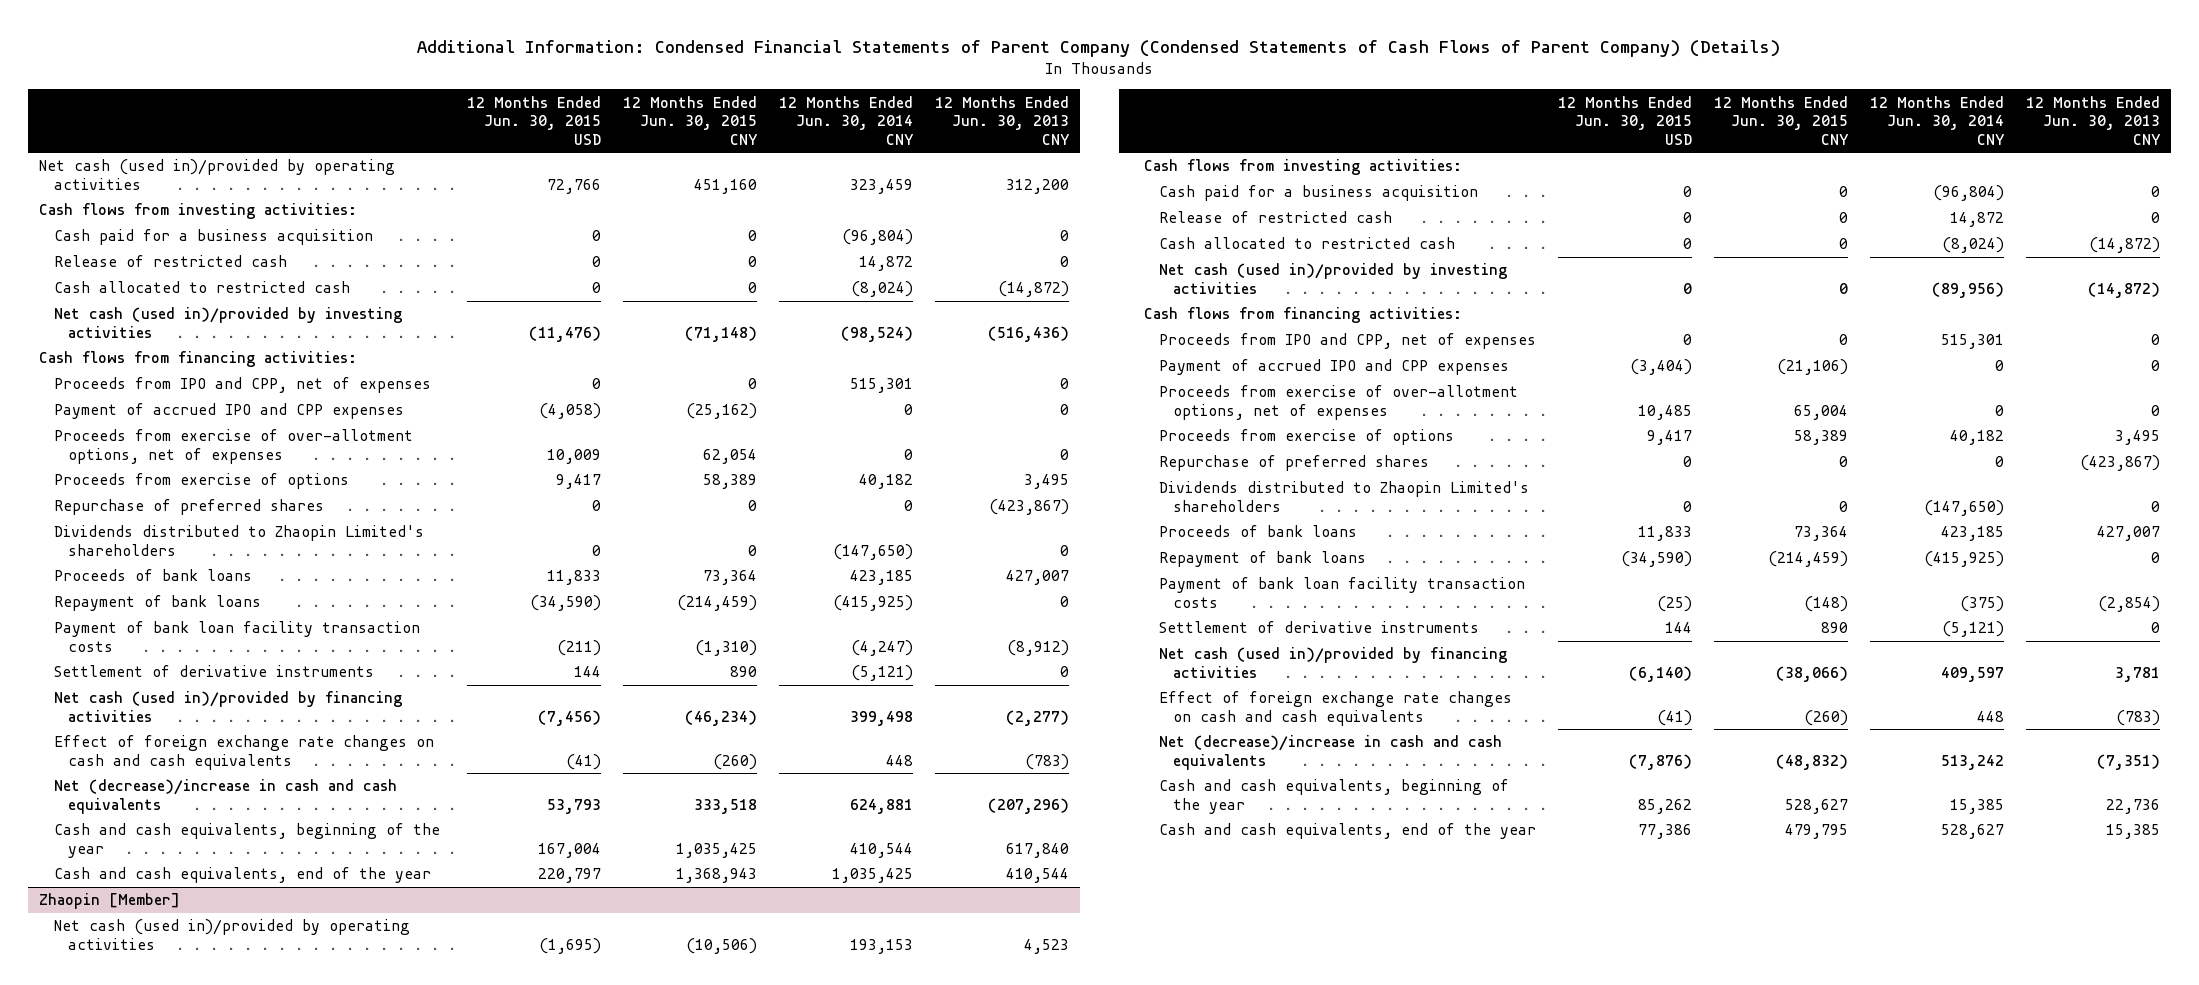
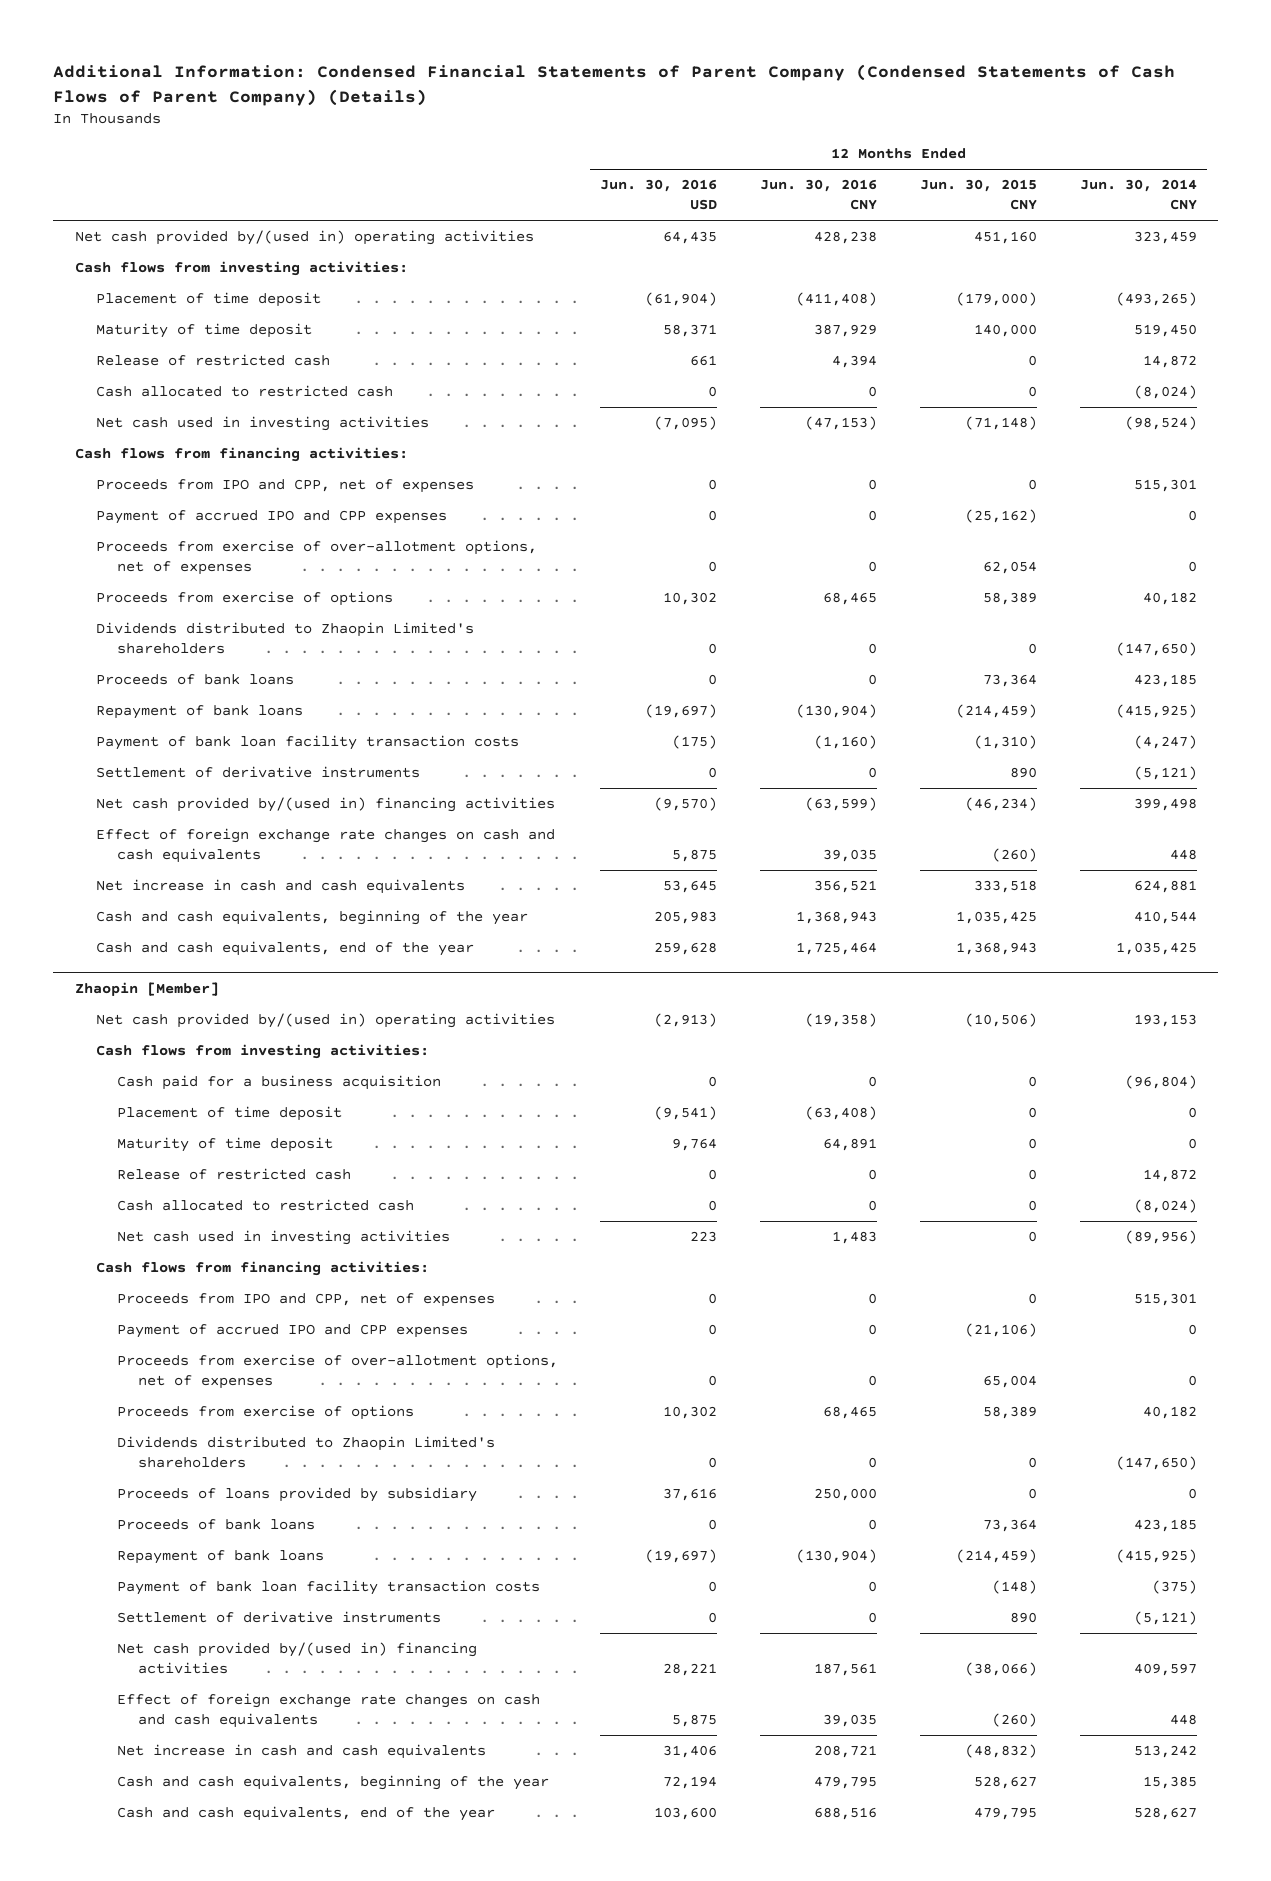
- | 12 Months Ended Jun. 30, 2015 USD | 12 Months Ended Jun. 30, 2015 CNY | 12 Months Ended Jun. 30, 2014 CNY | 12 Months Ended Jun. 30, 2013 CNY
+ | 12 Months Ended Jun. 30, 2016 USD | 12 Months Ended Jun. 30, 2016 CNY | 12 Months Ended Jun. 30, 2015 CNY | 12 Months Ended Jun. 30, 2014 CNY
- Net cash (used in)/provided by operating activities | 72,766 | 451,160 | 323,459 | 312,200
+ Net cash provided by/(used in) operating activities | 64,435 | 428,238 | 451,160 | 323,459
- Cash paid for a business acquisition | 0 | 0 | (96,804) | 0
+ Placement of time deposit | (61,904) | (411,408) | (179,000) | (493,265)
+ Maturity of time deposit | 58,371 | 387,929 | 140,000 | 519,450
- Net cash (used in)/provided by investing activities | (11,476) | (71,148) | (98,524) | (516,436)
+ Net cash used in investing activities | (7,095) | (47,153) | (71,148) | (98,524)
- Repurchase of preferred shares | 0 | 0 | 0 | (423,867)
- Net cash (used in)/provided by financing activities | (7,456) | (46,234) | 399,498 | (2,277)
+ Net cash provided by/(used in) financing activities | (9,570) | (63,599) | (46,234) | 399,498
- Net (decrease)/increase in cash and cash equivalents | 53,793 | 333,518 | 624,881 | (207,296)
+ Net increase in cash and cash equivalents | 53,645 | 356,521 | 333,518 | 624,881
@ Zhaopin [Member]
- Net cash (used in)/provided by operating activities | (1,695) | (10,506) | 193,153 | 4,523
+ Net cash provided by/(used in) operating activities | (2,913) | (19,358) | (10,506) | 193,153
+ Placement of time deposit | (9,541) | (63,408) | 0 | 0
+ Maturity of time deposit | 9,764 | 64,891 | 0 | 0
- Net cash (used in)/provided by investing activities | 0 | 0 | (89,956) | (14,872)
+ Net cash used in investing activities | 223 | 1,483 | 0 | (89,956)
- Repurchase of preferred shares | 0 | 0 | 0 | (423,867)
+ Proceeds of loans provided by subsidiary | 37,616 | 250,000 | 0 | 0
- Net cash (used in)/provided by financing activities | (6,140) | (38,066) | 409,597 | 3,781
+ Net cash provided by/(used in) financing activities | 28,221 | 187,561 | (38,066) | 409,597
- Net (decrease)/increase in cash and cash equivalents | (7,876) | (48,832) | 513,242 | (7,351)
+ Net increase in cash and cash equivalents | 31,406 | 208,721 | (48,832) | 513,242

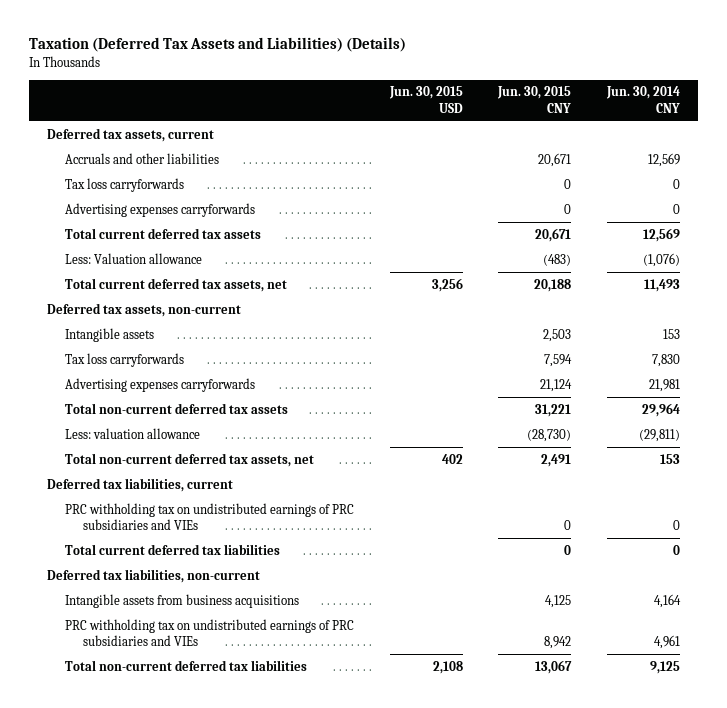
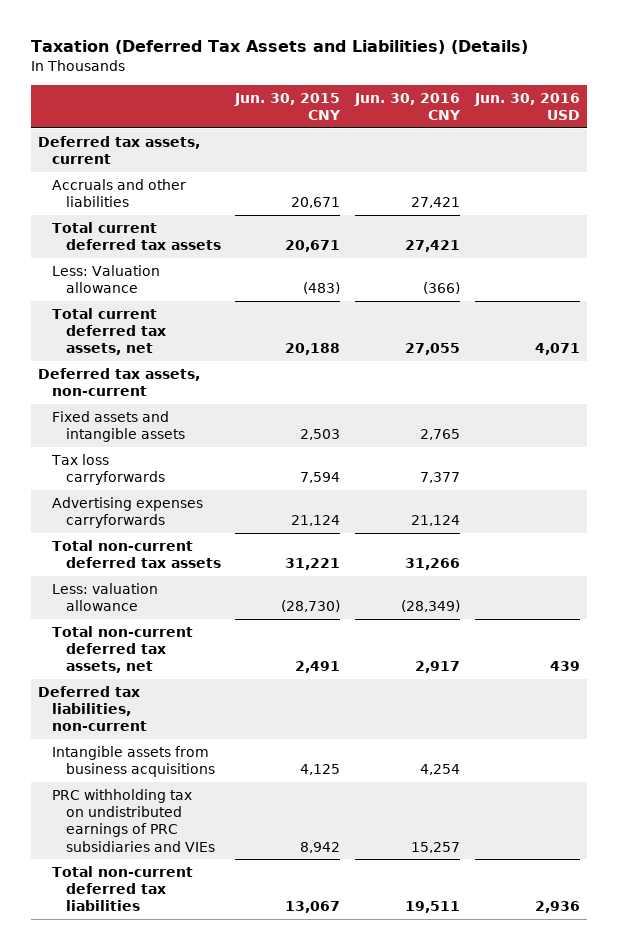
- | Jun. 30, 2015 USD | Jun. 30, 2015 CNY | Jun. 30, 2014 CNY
+ | Jun. 30, 2015 CNY | Jun. 30, 2016 CNY | Jun. 30, 2016 USD
- Tax loss carryforwards | | 0 | 0
- Advertising expenses carryforwards | | 0 | 0
- Intangible assets | | 2,503 | 153
+ Fixed assets and intangible assets | 2,503 | 2,765 |
- Deferred tax liabilities, current
- PRC withholding tax on undistributed earnings of PRC subsidiaries and VIEs | | 0 | 0
- Total current deferred tax liabilities | | 0 | 0

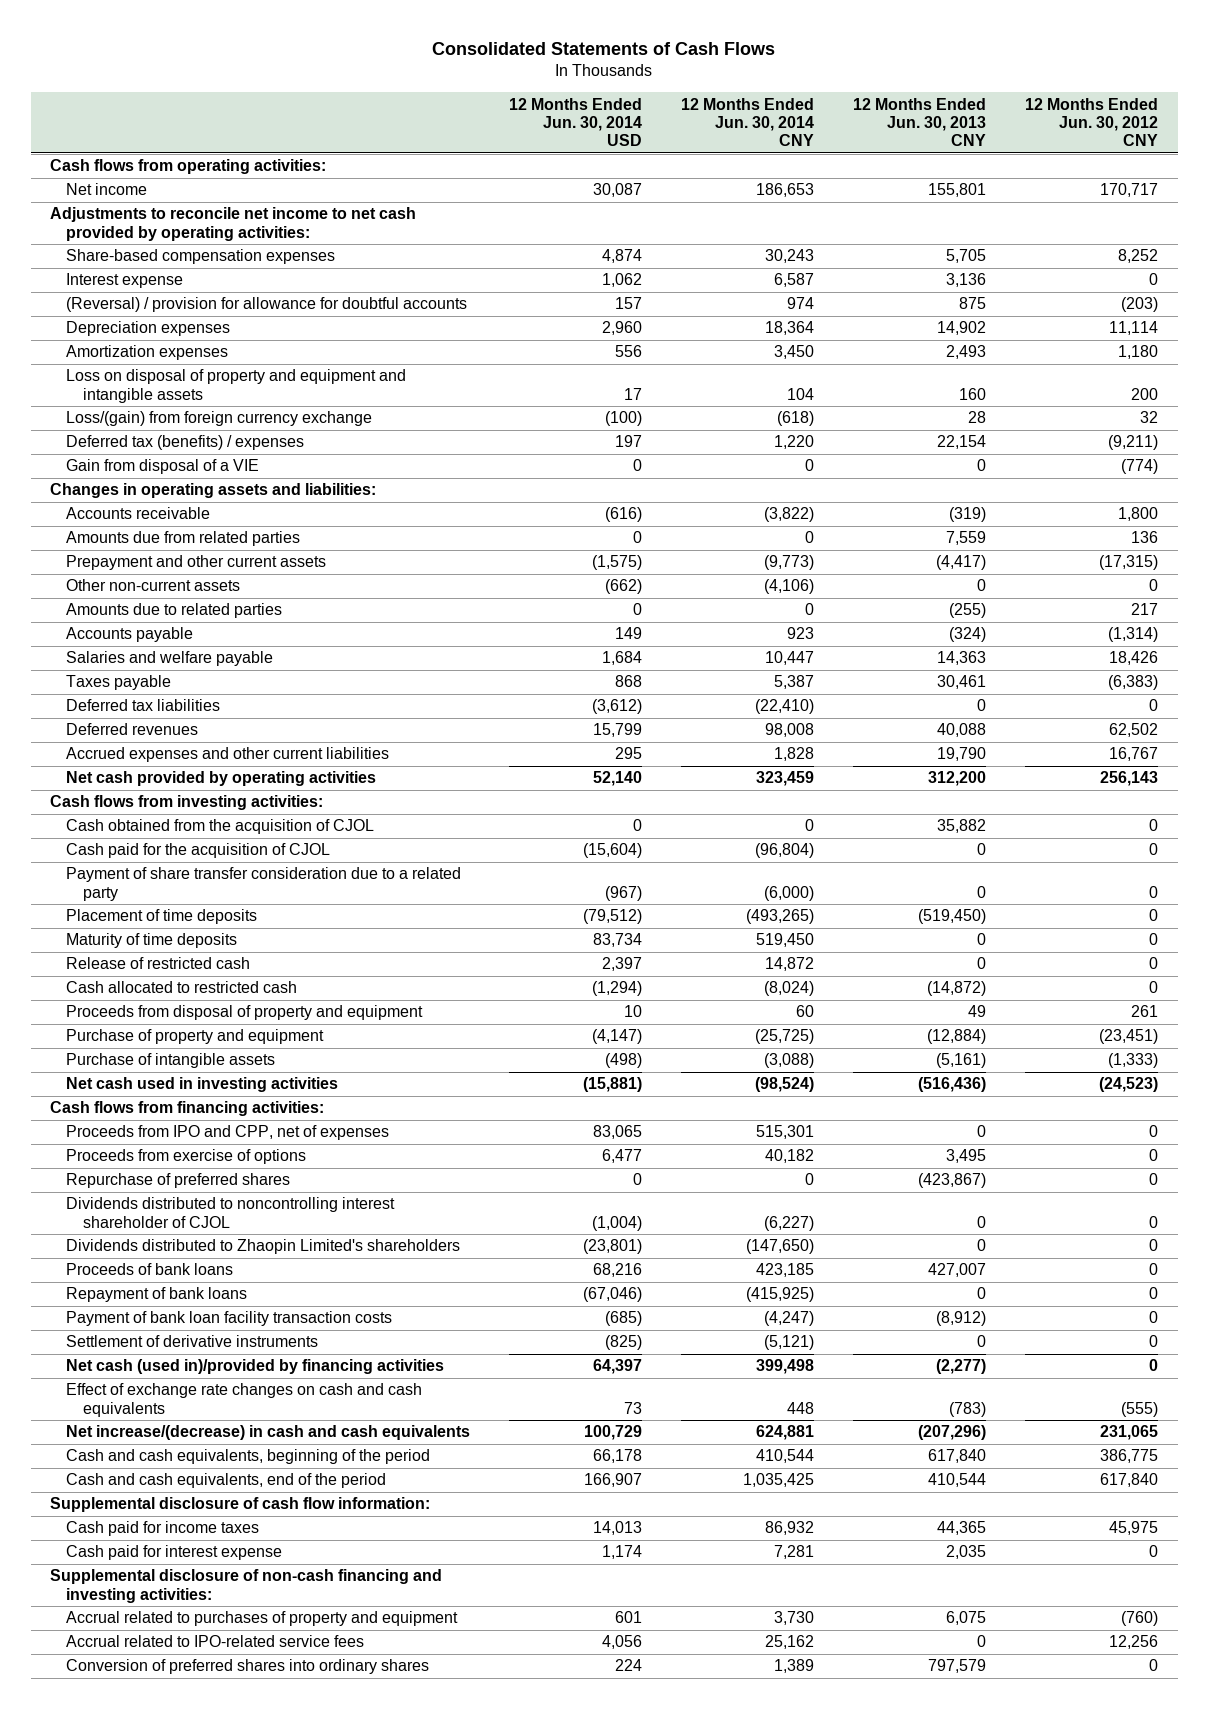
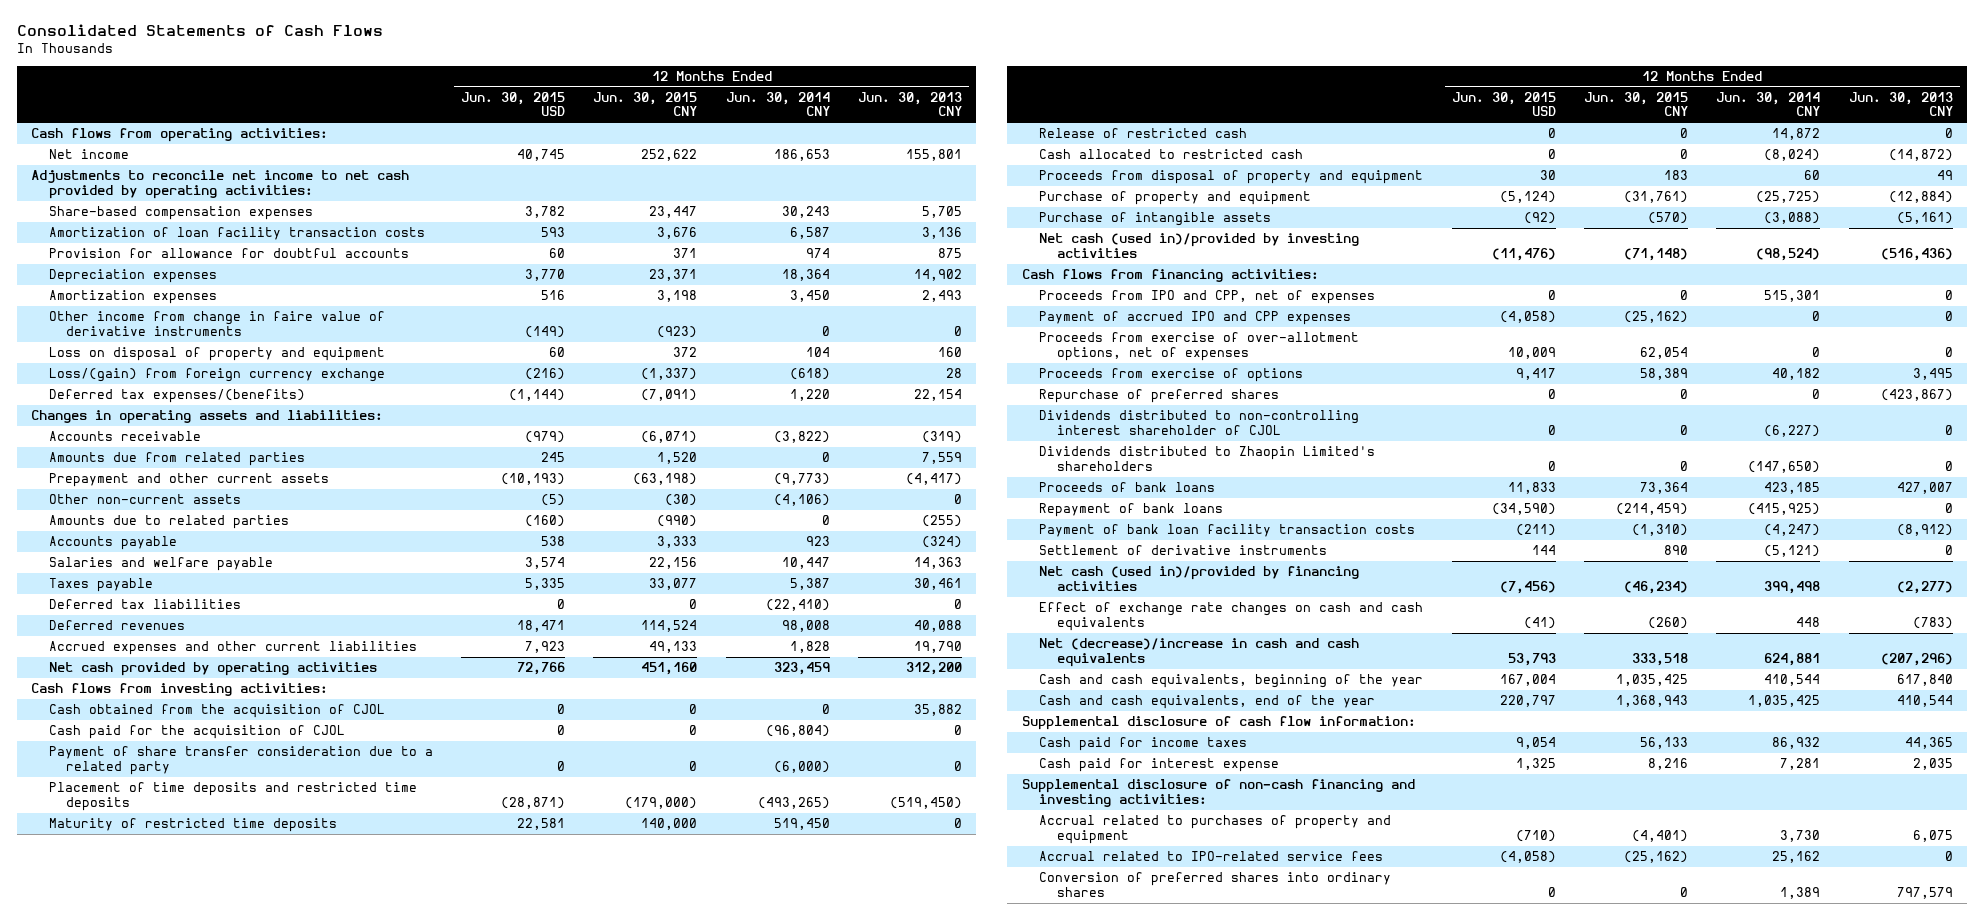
- | 12 Months Ended Jun. 30, 2014 USD | 12 Months Ended Jun. 30, 2014 CNY | 12 Months Ended Jun. 30, 2013 CNY | 12 Months Ended Jun. 30, 2012 CNY
+ | 12 Months Ended Jun. 30, 2015 USD | 12 Months Ended Jun. 30, 2015 CNY | 12 Months Ended Jun. 30, 2014 CNY | 12 Months Ended Jun. 30, 2013 CNY
- Interest expense | 1,062 | 6,587 | 3,136 | 0
- (Reversal) / provision for allowance for doubtful accounts | 157 | 974 | 875 | (203)
+ Amortization of loan facility transaction costs | 593 | 3,676 | 6,587 | 3,136
+ Provision for allowance for doubtful accounts | 60 | 371 | 974 | 875
- Loss on disposal of property and equipment and intangible assets | 17 | 104 | 160 | 200
+ Other income from change in faire value of derivative instruments | (149) | (923) | 0 | 0
+ Loss on disposal of property and equipment | 60 | 372 | 104 | 160
- Deferred tax (benefits) / expenses | 197 | 1,220 | 22,154 | (9,211)
- Gain from disposal of a VIE | 0 | 0 | 0 | (774)
+ Deferred tax expenses/(benefits) | (1,144) | (7,091) | 1,220 | 22,154
- Placement of time deposits | (79,512) | (493,265) | (519,450) | 0
- Maturity of time deposits | 83,734 | 519,450 | 0 | 0
+ Placement of time deposits and restricted time deposits | (28,871) | (179,000) | (493,265) | (519,450)
+ Maturity of restricted time deposits | 22,581 | 140,000 | 519,450 | 0
- Net cash used in investing activities | (15,881) | (98,524) | (516,436) | (24,523)
+ Net cash (used in)/provided by investing activities | (11,476) | (71,148) | (98,524) | (516,436)
+ Payment of accrued IPO and CPP expenses | (4,058) | (25,162) | 0 | 0
+ Proceeds from exercise of over-allotment options, net of expenses | 10,009 | 62,054 | 0 | 0
- Dividends distributed to noncontrolling interest shareholder of CJOL | (1,004) | (6,227) | 0 | 0
+ Dividends distributed to non-controlling interest shareholder of CJOL | 0 | 0 | (6,227) | 0
- Net increase/(decrease) in cash and cash equivalents | 100,729 | 624,881 | (207,296) | 231,065
- Cash and cash equivalents, beginning of the period | 66,178 | 410,544 | 617,840 | 386,775
- Cash and cash equivalents, end of the period | 166,907 | 1,035,425 | 410,544 | 617,840
+ Net (decrease)/increase in cash and cash equivalents | 53,793 | 333,518 | 624,881 | (207,296)
+ Cash and cash equivalents, beginning of the year | 167,004 | 1,035,425 | 410,544 | 617,840
+ Cash and cash equivalents, end of the year | 220,797 | 1,368,943 | 1,035,425 | 410,544

